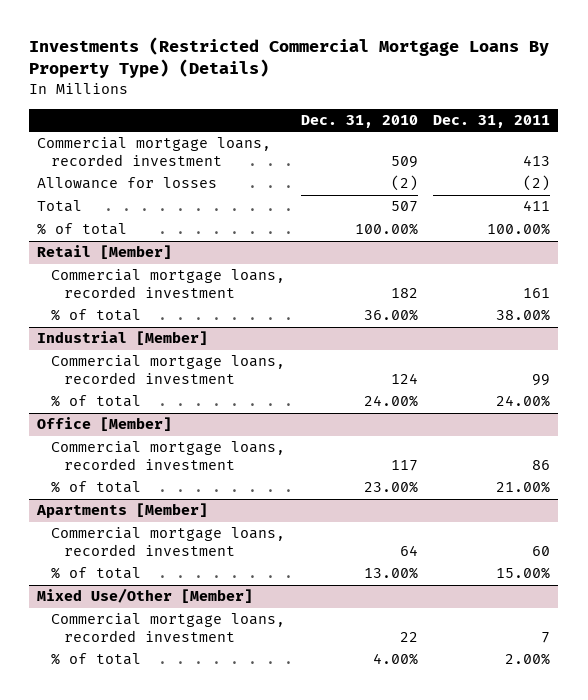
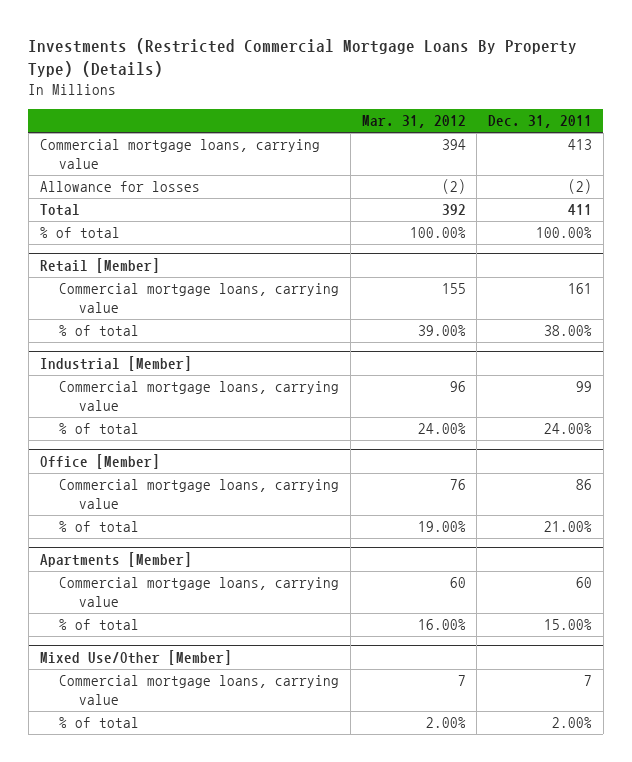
- | Dec. 31, 2010 | Dec. 31, 2011
+ | Mar. 31, 2012 | Dec. 31, 2011
- Commercial mortgage loans, recorded investment | 509 | 413
+ Commercial mortgage loans, carrying value | 394 | 413
@ Retail [Member]
- Commercial mortgage loans, recorded investment | 182 | 161
+ Commercial mortgage loans, carrying value | 155 | 161
@ Industrial [Member]
- Commercial mortgage loans, recorded investment | 124 | 99
+ Commercial mortgage loans, carrying value | 96 | 99
@ Office [Member]
- Commercial mortgage loans, recorded investment | 117 | 86
+ Commercial mortgage loans, carrying value | 76 | 86
@ Apartments [Member]
- Commercial mortgage loans, recorded investment | 64 | 60
+ Commercial mortgage loans, carrying value | 60 | 60
@ Mixed Use/Other [Member]
- Commercial mortgage loans, recorded investment | 22 | 7
+ Commercial mortgage loans, carrying value | 7 | 7

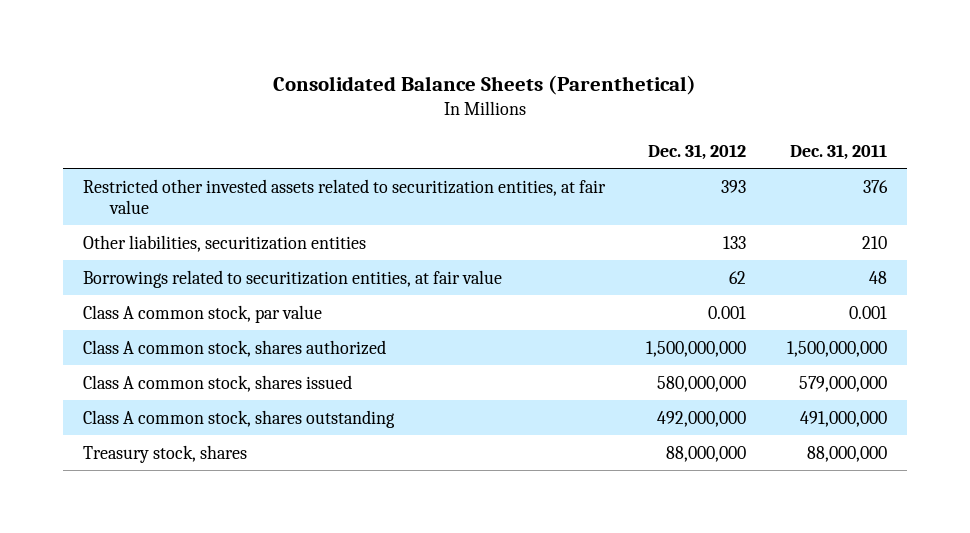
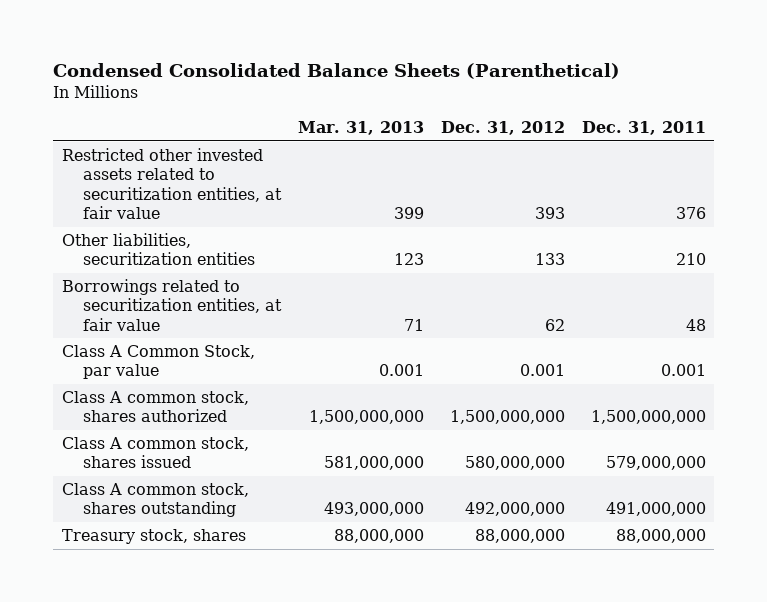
- Consolidated Balance Sheets (Parenthetical)
+ Condensed Consolidated Balance Sheets (Parenthetical)
- | Dec. 31, 2012 | Dec. 31, 2011
+ | Mar. 31, 2013 | Dec. 31, 2012 | Dec. 31, 2011
- Class A common stock, par value | 0.001 | 0.001
+ Class A Common Stock, par value | 0.001 | 0.001 | 0.001

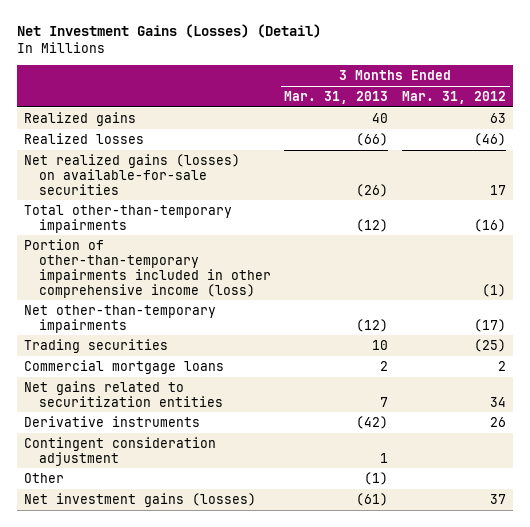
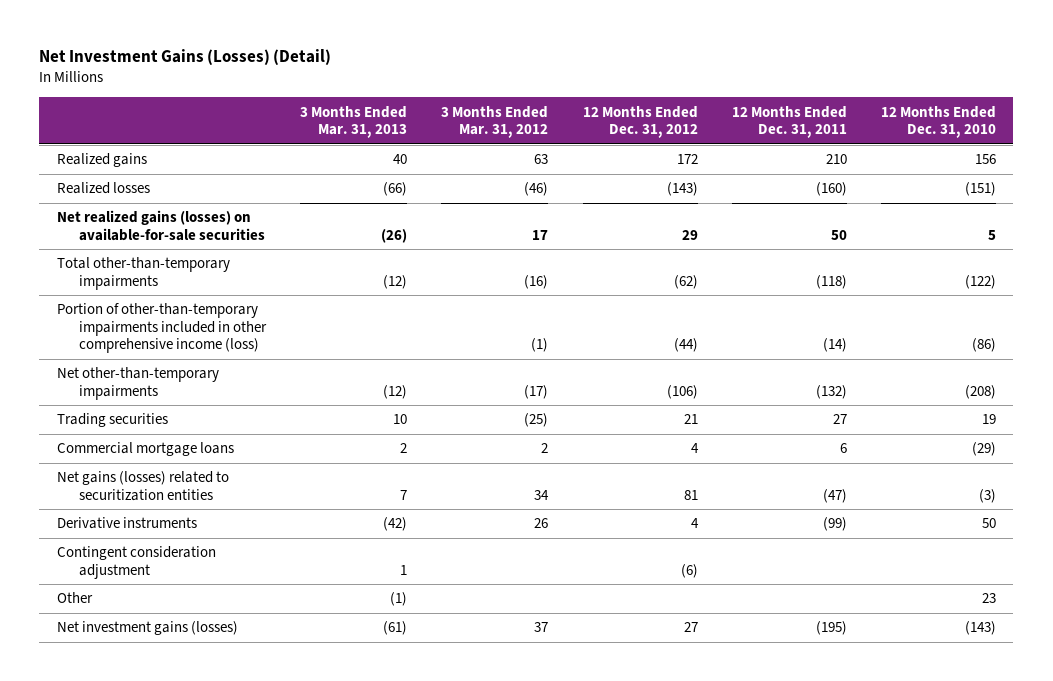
- | 3 Months Ended Mar. 31, 2013 | 3 Months Ended Mar. 31, 2012
+ | 3 Months Ended Mar. 31, 2013 | 3 Months Ended Mar. 31, 2012 | 12 Months Ended Dec. 31, 2012 | 12 Months Ended Dec. 31, 2011 | 12 Months Ended Dec. 31, 2010
- Net gains related to securitization entities | 7 | 34
+ Net gains (losses) related to securitization entities | 7 | 34 | 81 | (47) | (3)

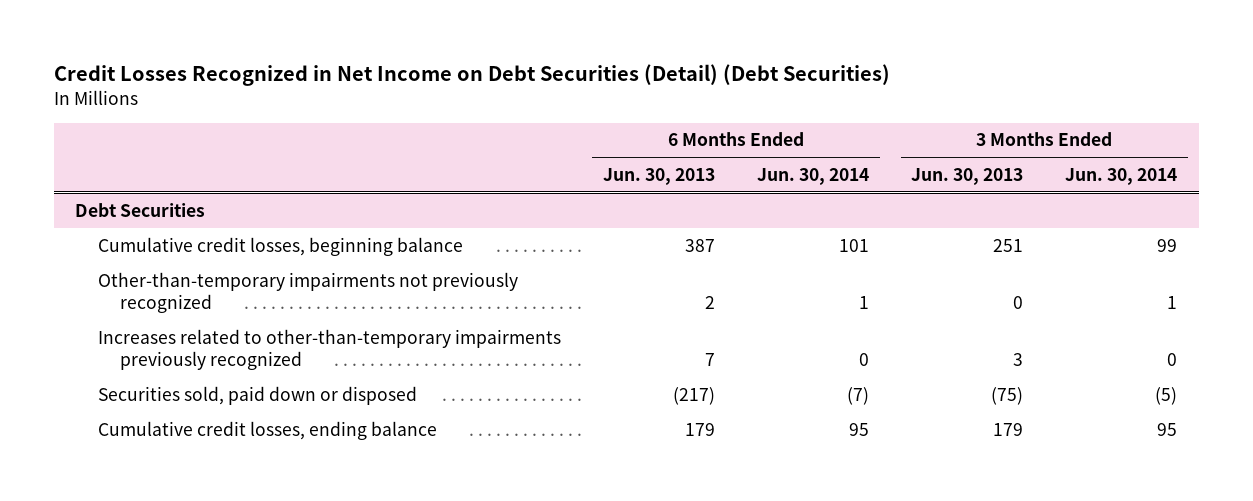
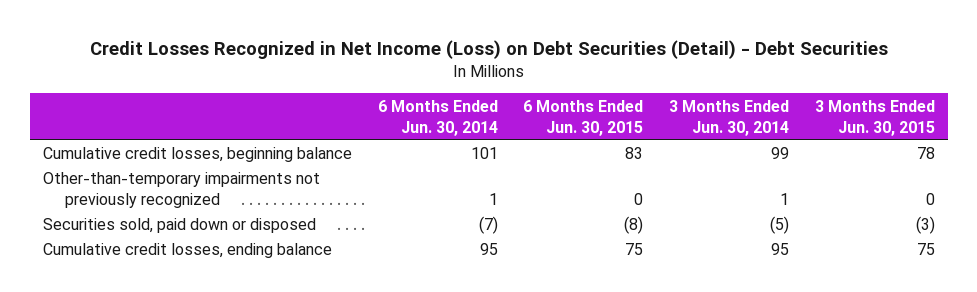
- Credit Losses Recognized in Net Income on Debt Securities (Detail) (Debt Securities)
+ Credit Losses Recognized in Net Income (Loss) on Debt Securities (Detail) - Debt Securities
- | 6 Months Ended Jun. 30, 2013 | 6 Months Ended Jun. 30, 2014 | 3 Months Ended Jun. 30, 2013 | 3 Months Ended Jun. 30, 2014
+ | 6 Months Ended Jun. 30, 2014 | 6 Months Ended Jun. 30, 2015 | 3 Months Ended Jun. 30, 2014 | 3 Months Ended Jun. 30, 2015
- Debt Securities
- Increases related to other-than-temporary impairments previously recognized | 7 | 0 | 3 | 0

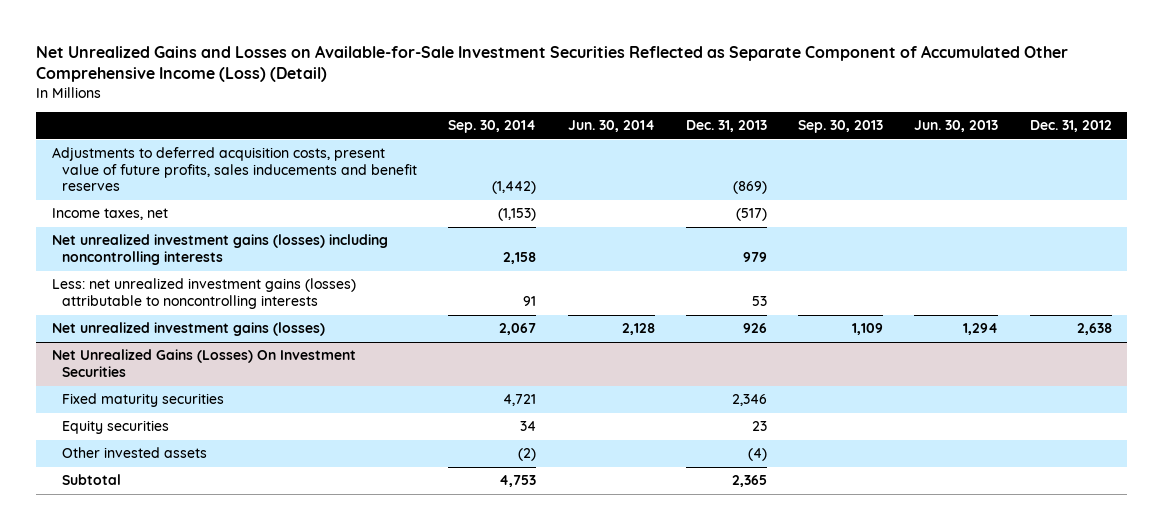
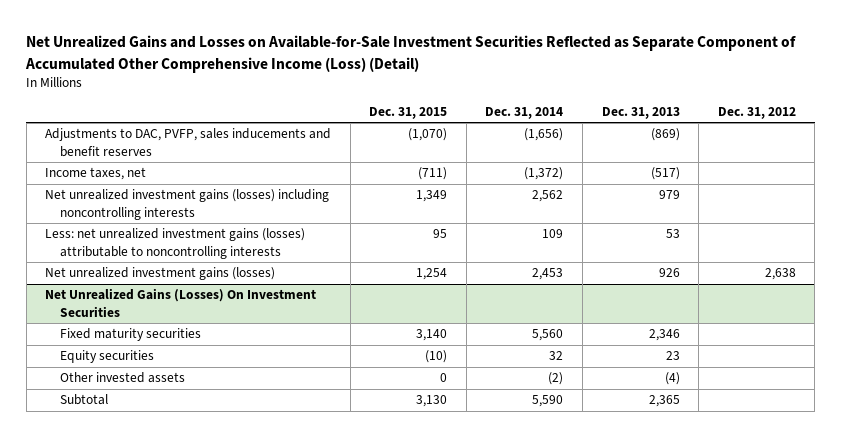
- | Sep. 30, 2014 | Jun. 30, 2014 | Dec. 31, 2013 | Sep. 30, 2013 | Jun. 30, 2013 | Dec. 31, 2012
+ | Dec. 31, 2015 | Dec. 31, 2014 | Dec. 31, 2013 | Dec. 31, 2012
- Adjustments to deferred acquisition costs, present value of future profits, sales inducements and benefit reserves | (1,442) | | (869) | | |
+ Adjustments to DAC, PVFP, sales inducements and benefit reserves | (1,070) | (1,656) | (869) |

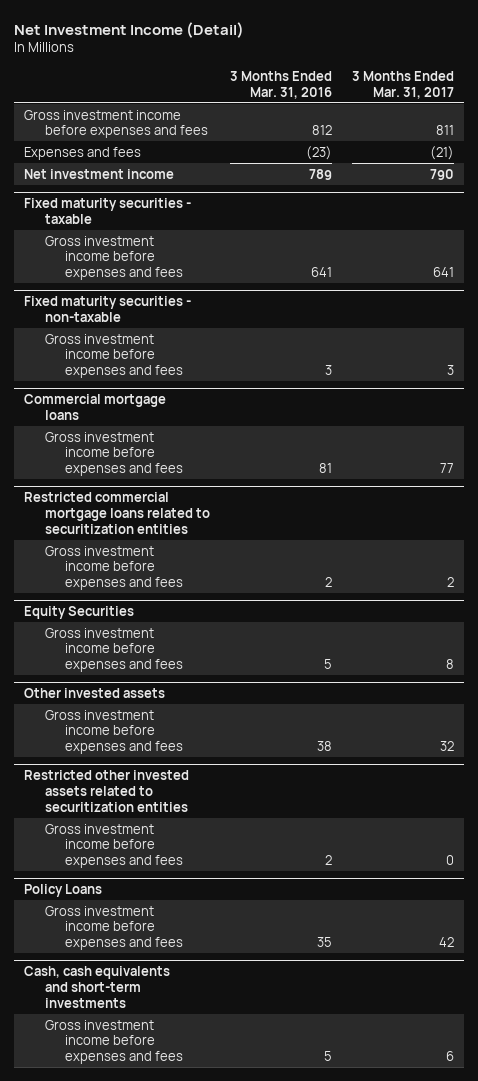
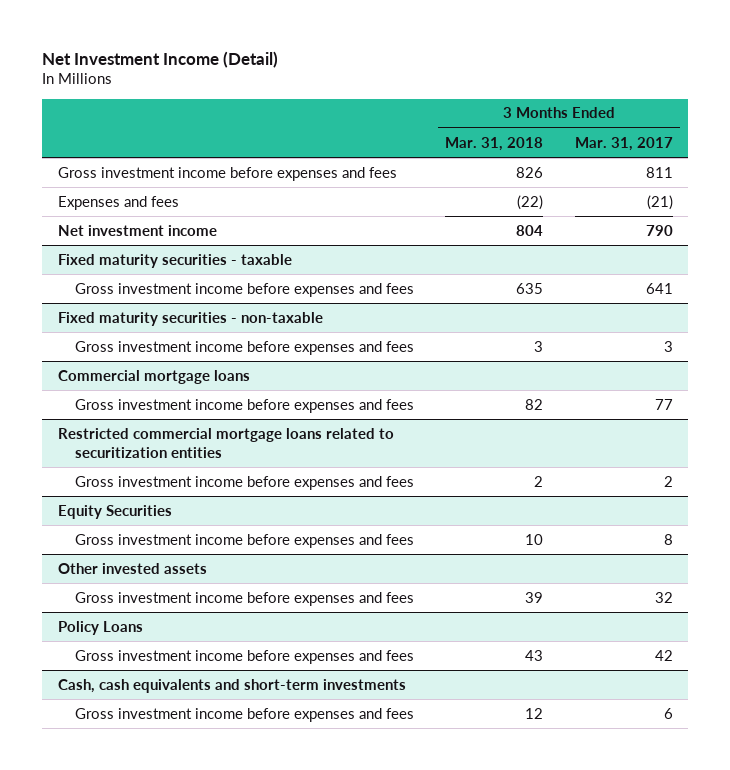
- | 3 Months Ended Mar. 31, 2016 | 3 Months Ended Mar. 31, 2017
+ | 3 Months Ended Mar. 31, 2018 | 3 Months Ended Mar. 31, 2017
- Restricted other invested assets related to securitization entities
- Gross investment income before expenses and fees | 2 | 0

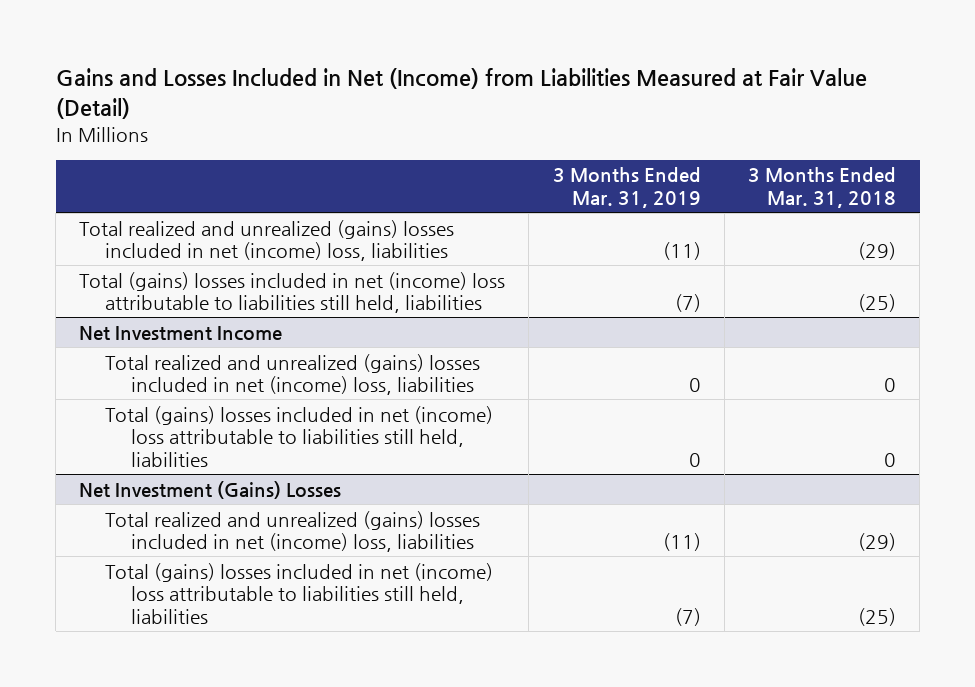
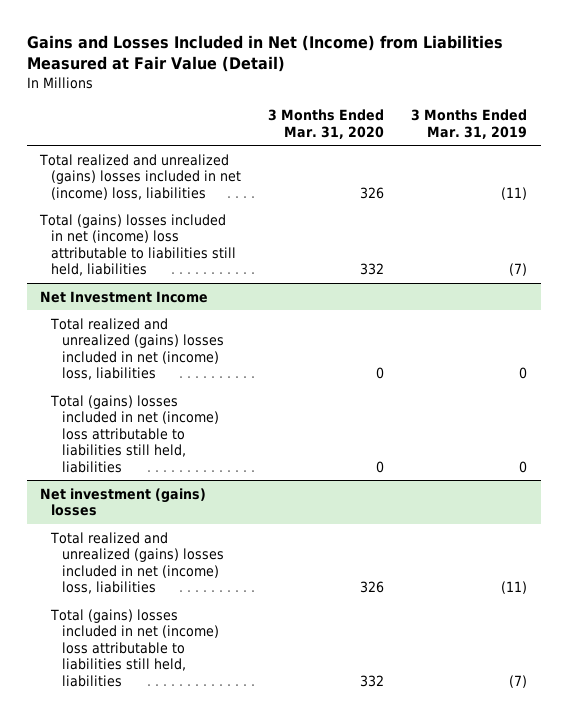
- | 3 Months Ended Mar. 31, 2019 | 3 Months Ended Mar. 31, 2018
+ | 3 Months Ended Mar. 31, 2020 | 3 Months Ended Mar. 31, 2019
- Net Investment (Gains) Losses
+ Net investment (gains) losses

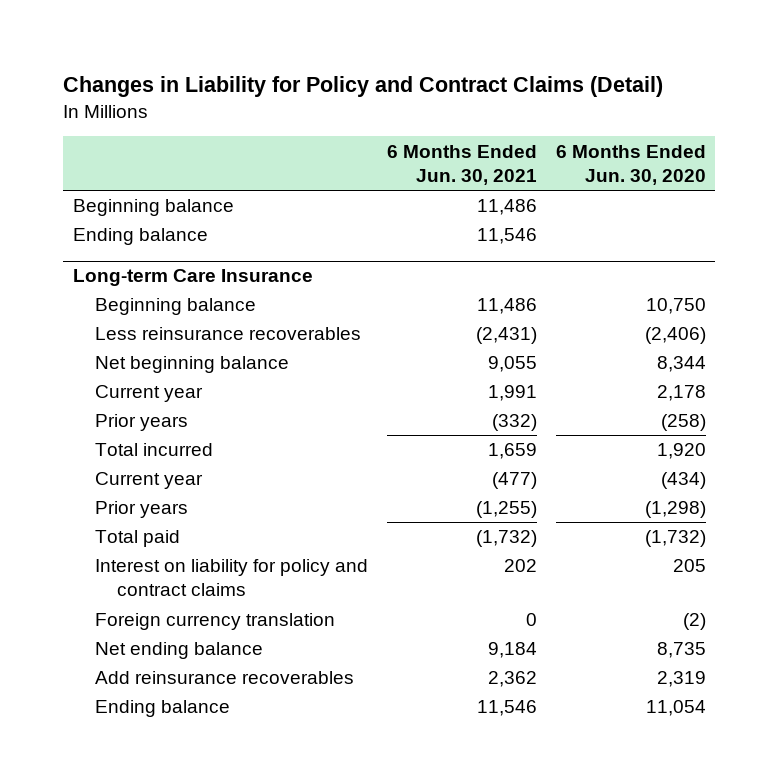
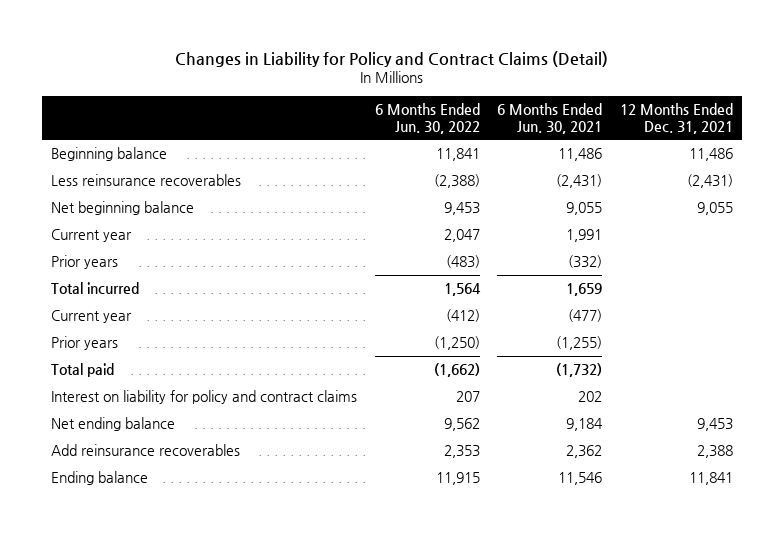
- | 6 Months Ended Jun. 30, 2021 | 6 Months Ended Jun. 30, 2020
+ | 6 Months Ended Jun. 30, 2022 | 6 Months Ended Jun. 30, 2021 | 12 Months Ended Dec. 31, 2021
- Ending balance | 11,546 |
- Long-term Care Insurance
- Beginning balance | 11,486 | 10,750
- Foreign currency translation | 0 | (2)

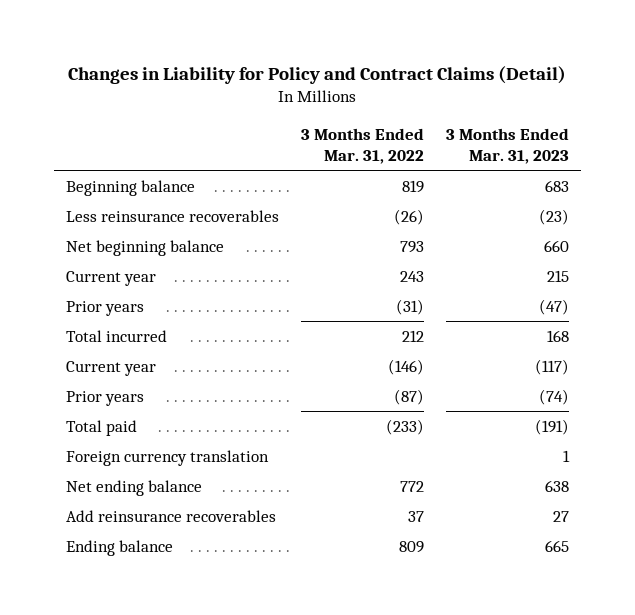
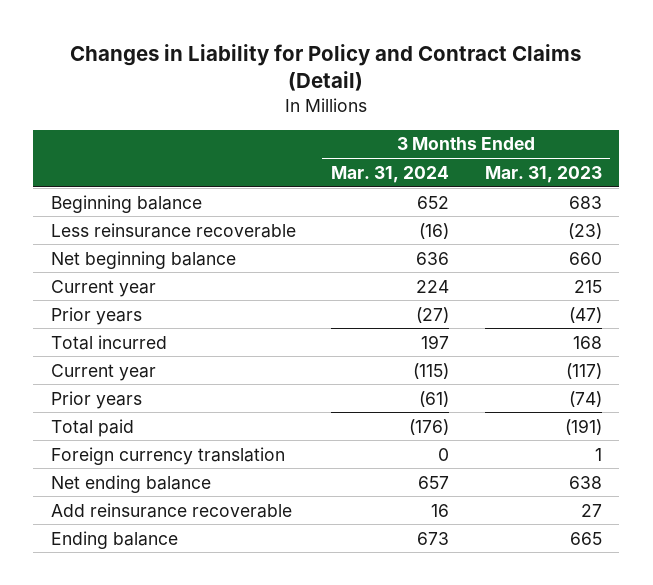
- | 3 Months Ended Mar. 31, 2022 | 3 Months Ended Mar. 31, 2023
+ | 3 Months Ended Mar. 31, 2024 | 3 Months Ended Mar. 31, 2023
- Less reinsurance recoverables | (26) | (23)
+ Less reinsurance recoverable | (16) | (23)
- Add reinsurance recoverables | 37 | 27
+ Add reinsurance recoverable | 16 | 27

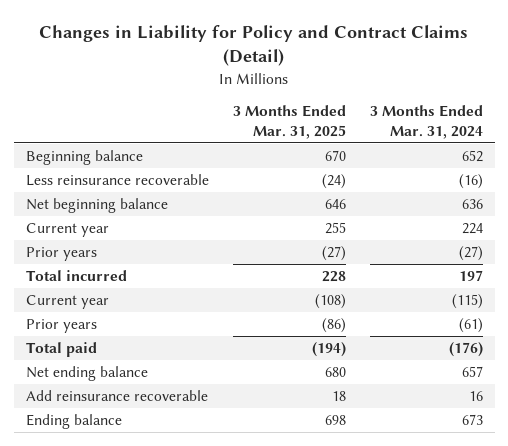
- | 3 Months Ended Mar. 31, 2024 | 3 Months Ended Mar. 31, 2023
+ | 3 Months Ended Mar. 31, 2025 | 3 Months Ended Mar. 31, 2024
- Foreign currency translation | 0 | 1

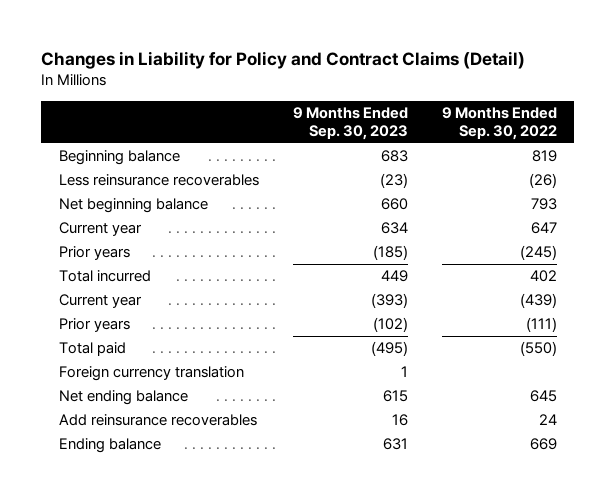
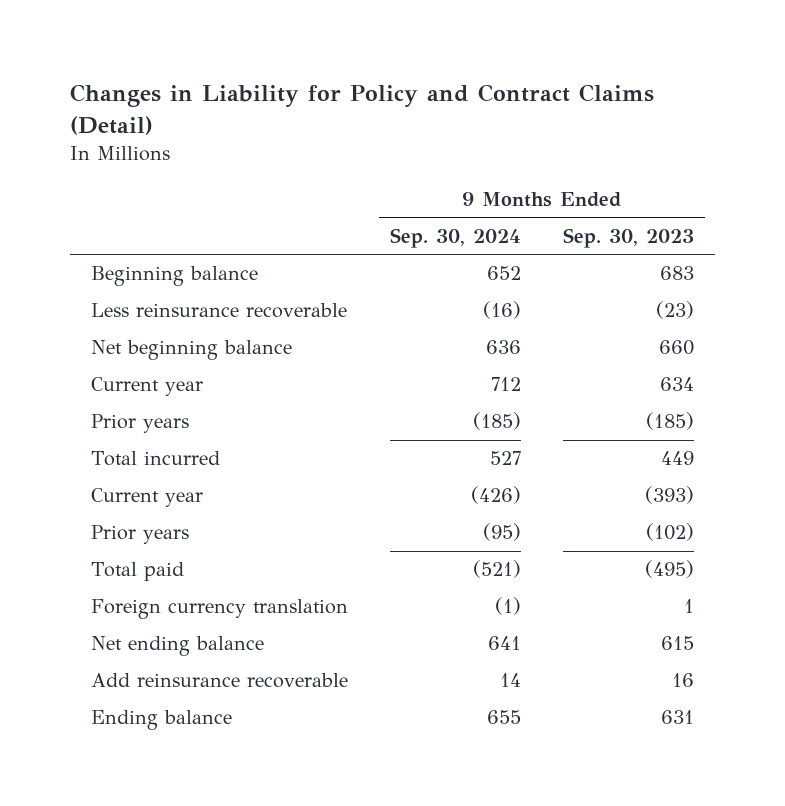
- | 9 Months Ended Sep. 30, 2023 | 9 Months Ended Sep. 30, 2022
+ | 9 Months Ended Sep. 30, 2024 | 9 Months Ended Sep. 30, 2023
- Less reinsurance recoverables | (23) | (26)
+ Less reinsurance recoverable | (16) | (23)
- Add reinsurance recoverables | 16 | 24
+ Add reinsurance recoverable | 14 | 16

